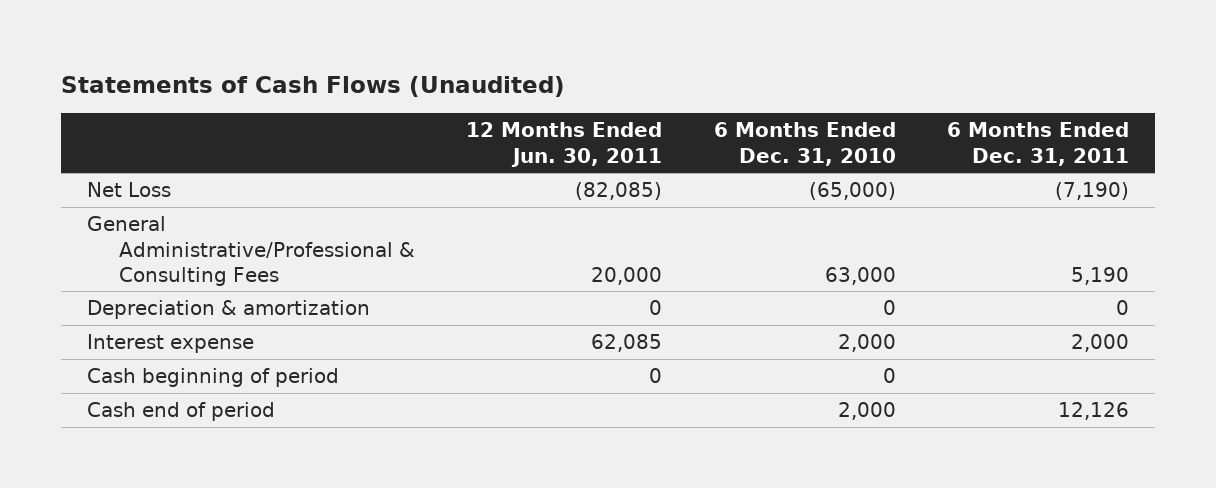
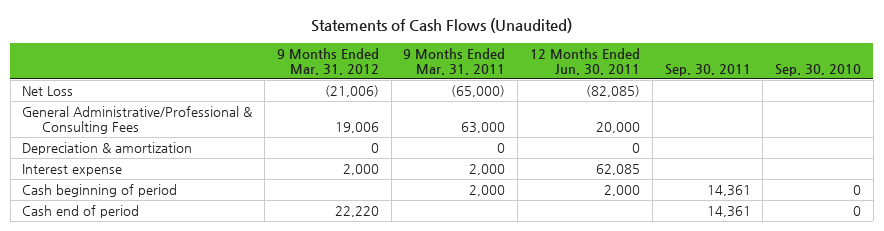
- | 12 Months Ended Jun. 30, 2011 | 6 Months Ended Dec. 31, 2010 | 6 Months Ended Dec. 31, 2011
+ | 9 Months Ended Mar. 31, 2012 | 9 Months Ended Mar. 31, 2011 | 12 Months Ended Jun. 30, 2011 | Sep. 30, 2011 | Sep. 30, 2010
- Cash beginning of period | 0 | 0 |
+ Cash beginning of period | | 2,000 | 2,000 | 14,361 | 0

